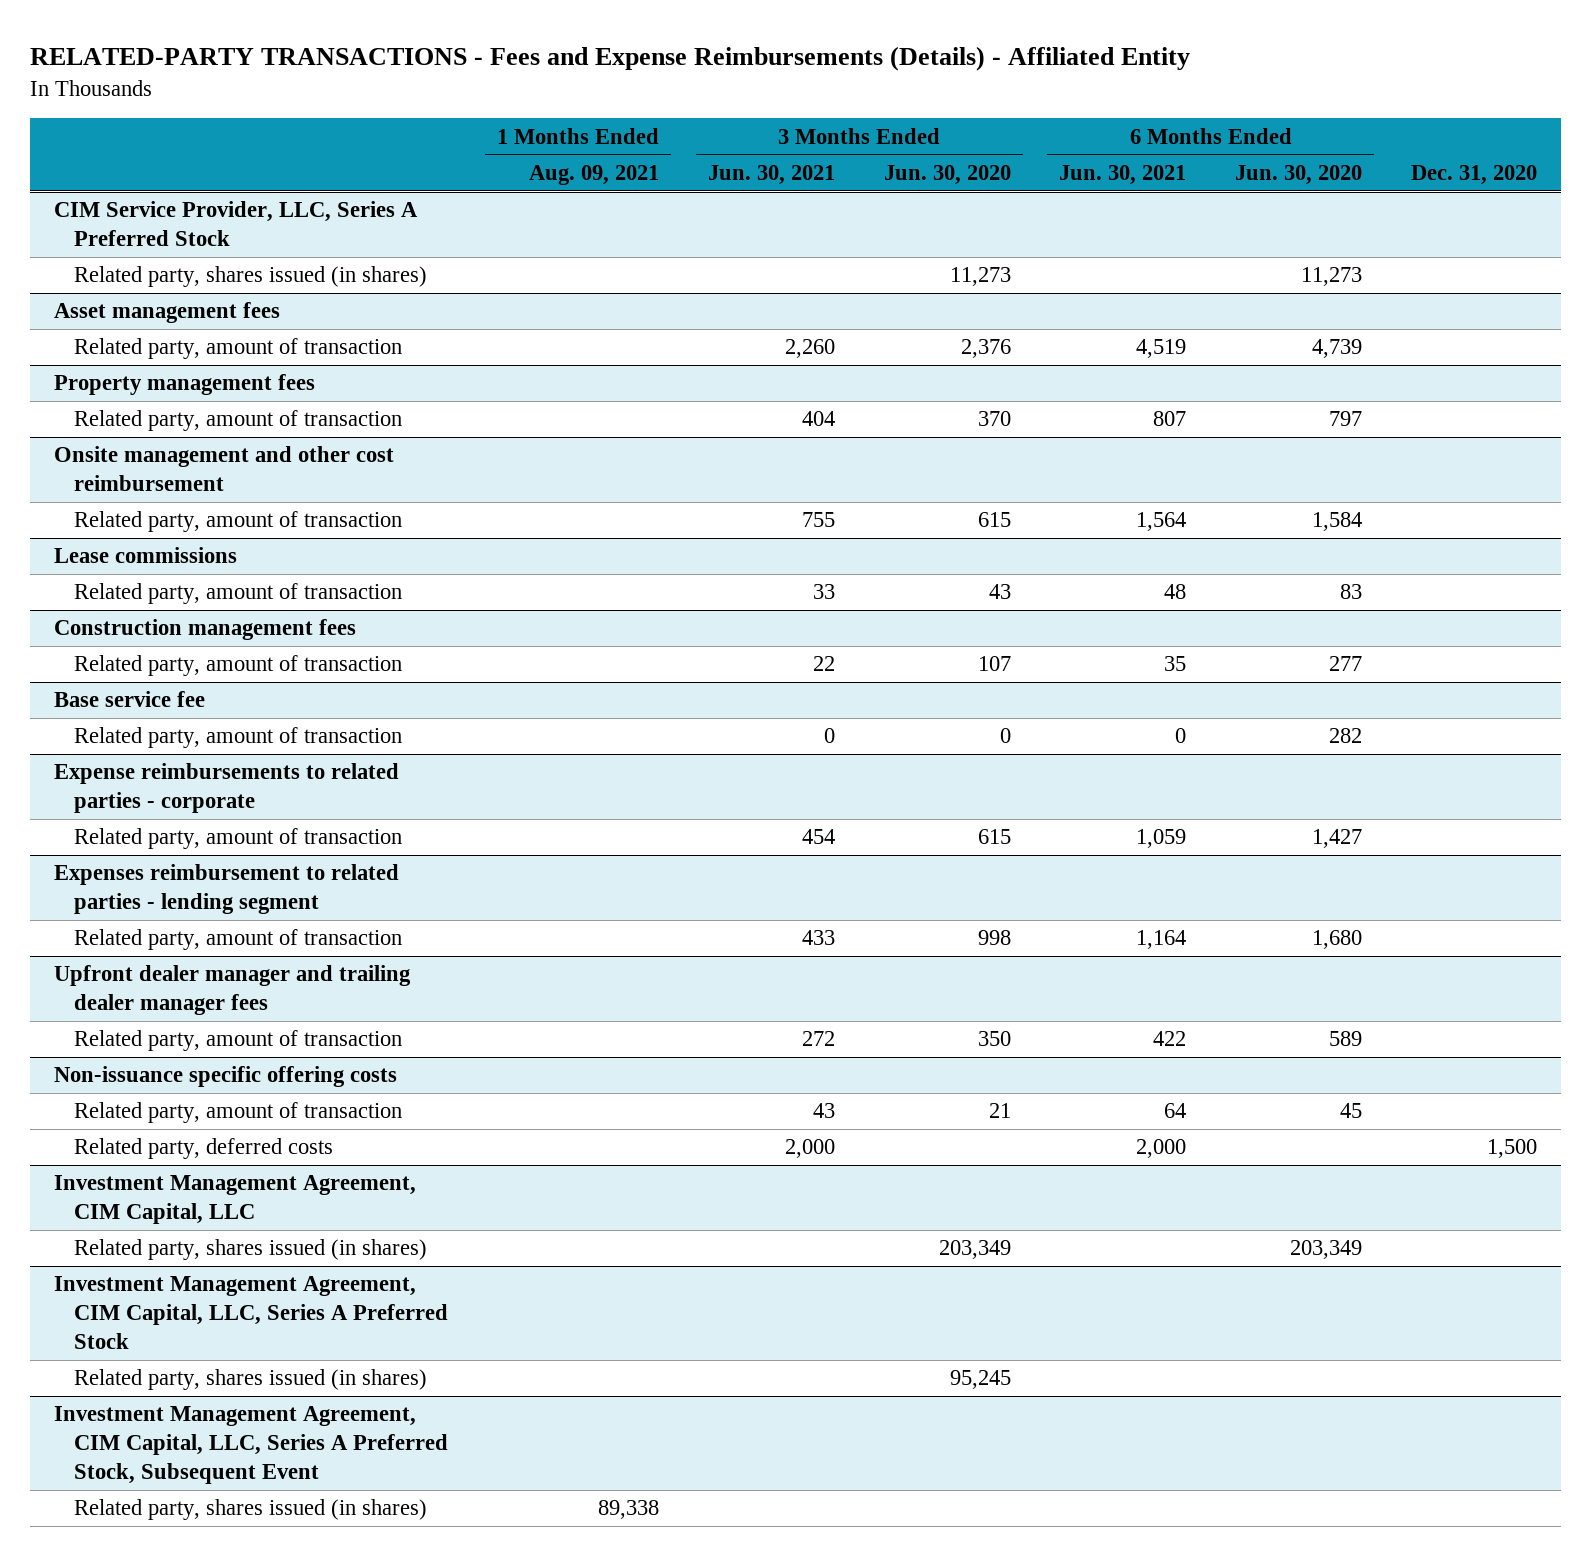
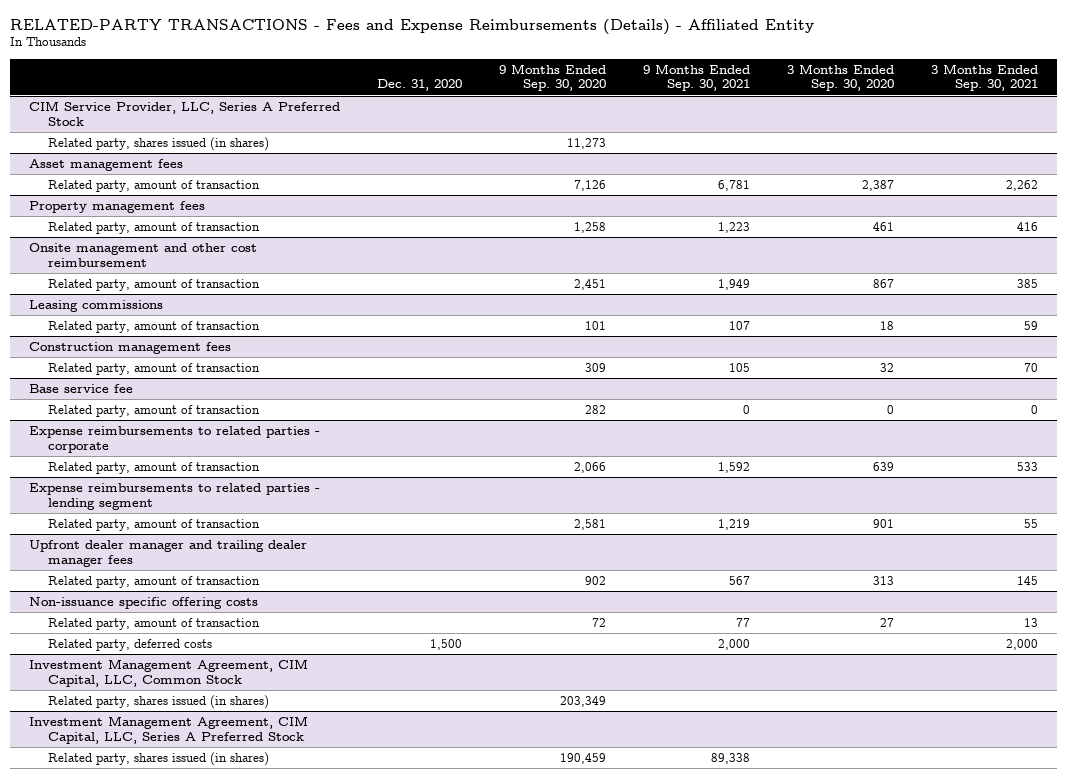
- | 1 Months Ended Aug. 09, 2021 | 3 Months Ended Jun. 30, 2021 | 3 Months Ended Jun. 30, 2020 | 6 Months Ended Jun. 30, 2021 | 6 Months Ended Jun. 30, 2020 | Dec. 31, 2020
+ | Dec. 31, 2020 | 9 Months Ended Sep. 30, 2020 | 9 Months Ended Sep. 30, 2021 | 3 Months Ended Sep. 30, 2020 | 3 Months Ended Sep. 30, 2021
- Lease commissions
+ Leasing commissions
- Expenses reimbursement to related parties - lending segment
+ Expense reimbursements to related parties - lending segment
- Investment Management Agreement, CIM Capital, LLC
+ Investment Management Agreement, CIM Capital, LLC, Common Stock
- Investment Management Agreement, CIM Capital, LLC, Series A Preferred Stock, Subsequent Event
- Related party, shares issued (in shares) | 89,338 | | | | |

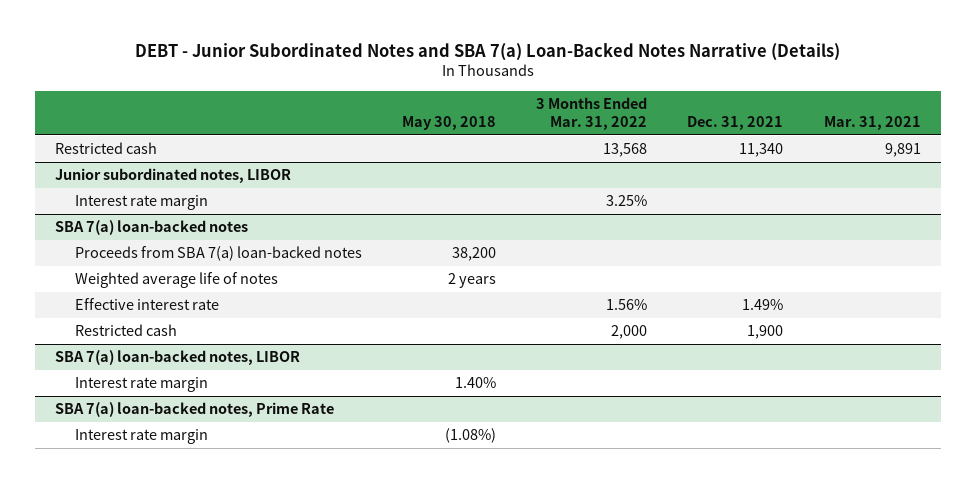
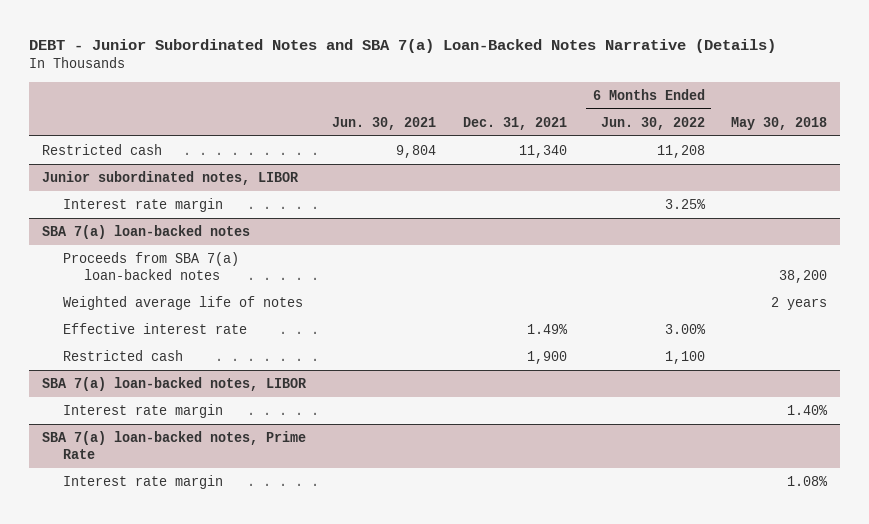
- | May 30, 2018 | 3 Months Ended Mar. 31, 2022 | Dec. 31, 2021 | Mar. 31, 2021
+ | Jun. 30, 2021 | Dec. 31, 2021 | 6 Months Ended Jun. 30, 2022 | May 30, 2018
@ SBA 7(a) loan-backed notes, Prime Rate
- Interest rate margin | (1.08%) | | |
+ Interest rate margin | | | | 1.08%

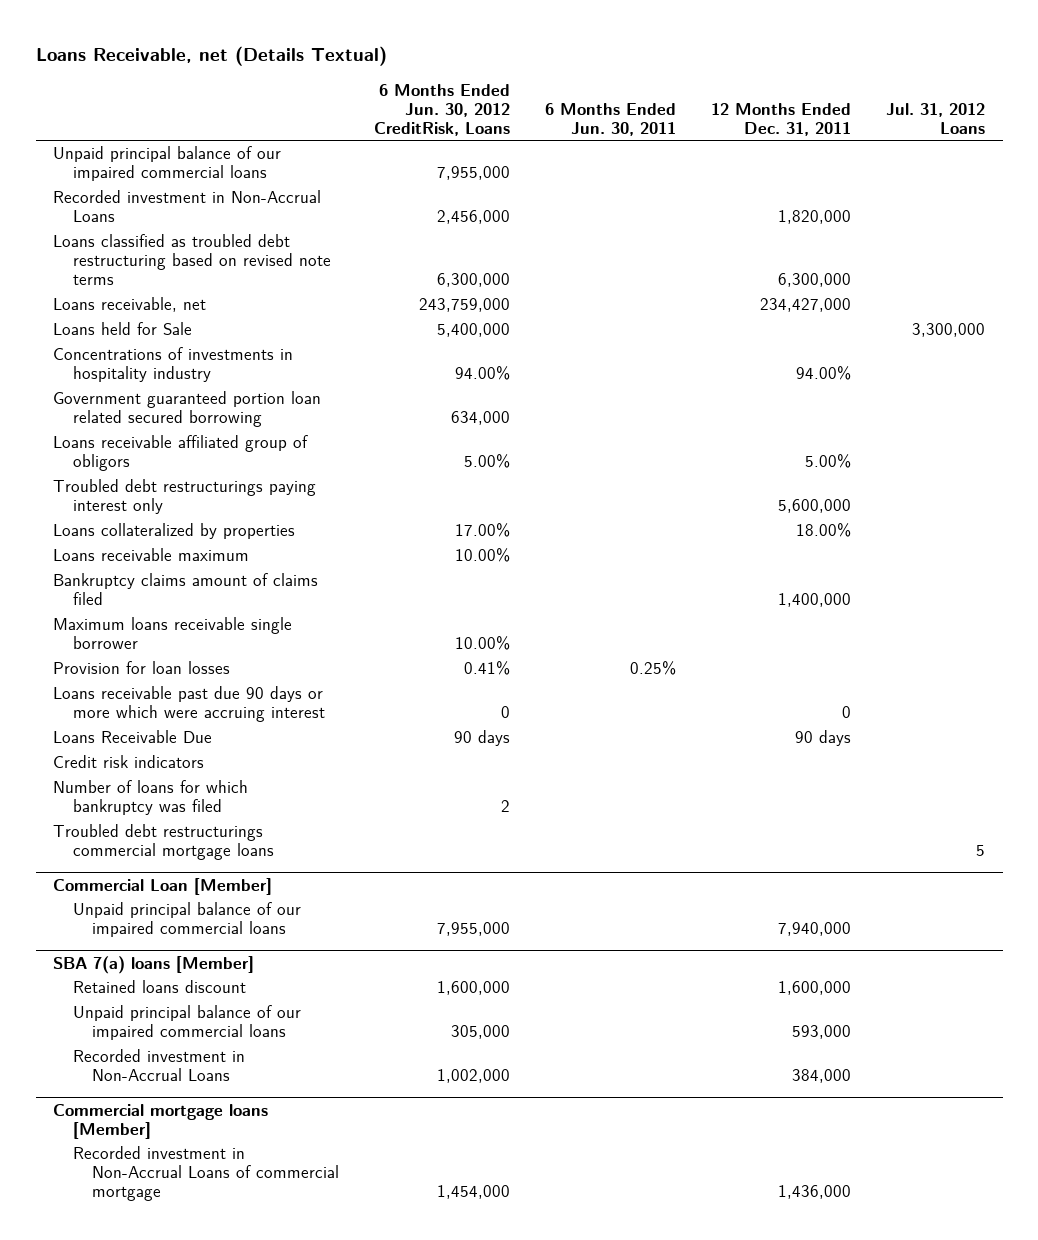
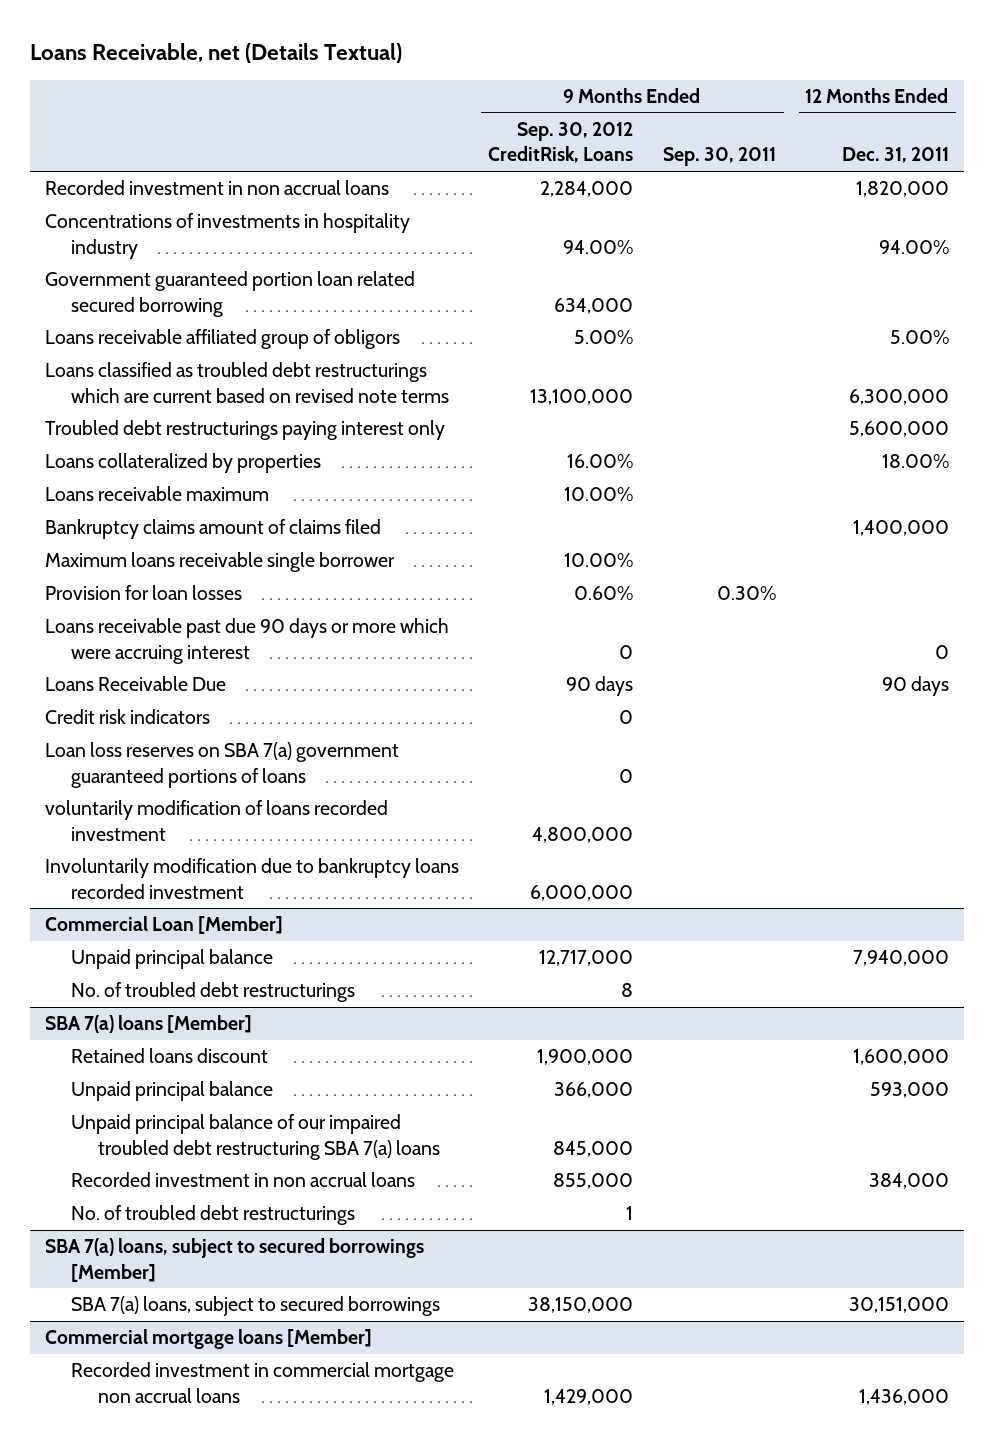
- | 6 Months Ended Jun. 30, 2012 CreditRisk, Loans | 6 Months Ended Jun. 30, 2011 | 12 Months Ended Dec. 31, 2011 | Jul. 31, 2012 Loans
+ | 9 Months Ended Sep. 30, 2012 CreditRisk, Loans | 9 Months Ended Sep. 30, 2011 | 12 Months Ended Dec. 31, 2011
- Unpaid principal balance of our impaired commercial loans | 7,955,000 | | |
- Recorded investment in Non-Accrual Loans | 2,456,000 | | 1,820,000 |
- Loans classified as troubled debt restructuring based on revised note terms | 6,300,000 | | 6,300,000 |
- Loans receivable, net | 243,759,000 | | 234,427,000 |
- Loans held for Sale | 5,400,000 | | | 3,300,000
+ Recorded investment in non accrual loans | 2,284,000 | | 1,820,000
+ Loans classified as troubled debt restructurings which are current based on revised note terms | 13,100,000 | | 6,300,000
- Number of loans for which bankruptcy was filed | 2 | | |
- Troubled debt restructurings commercial mortgage loans | | | | 5
+ Loan loss reserves on SBA 7(a) government guaranteed portions of loans | 0 | |
+ voluntarily modification of loans recorded investment | 4,800,000 | |
+ Involuntarily modification due to bankruptcy loans recorded investment | 6,000,000 | |
@ Commercial Loan [Member]
- Unpaid principal balance of our impaired commercial loans | 7,955,000 | | 7,940,000 |
+ Unpaid principal balance | 12,717,000 | | 7,940,000
+ No. of troubled debt restructurings | 8 | |
@ SBA 7(a) loans [Member]
- Unpaid principal balance of our impaired commercial loans | 305,000 | | 593,000 |
- Recorded investment in Non-Accrual Loans | 1,002,000 | | 384,000 |
+ Unpaid principal balance | 366,000 | | 593,000
+ Unpaid principal balance of our impaired troubled debt restructuring SBA 7(a) loans | 845,000 | |
+ Recorded investment in non accrual loans | 855,000 | | 384,000
+ No. of troubled debt restructurings | 1 | |
+ SBA 7(a) loans, subject to secured borrowings [Member]
+ SBA 7(a) loans, subject to secured borrowings | 38,150,000 | | 30,151,000
@ Commercial mortgage loans [Member]
- Recorded investment in Non-Accrual Loans of commercial mortgage | 1,454,000 | | 1,436,000 |
+ Recorded investment in commercial mortgage non accrual loans | 1,429,000 | | 1,436,000

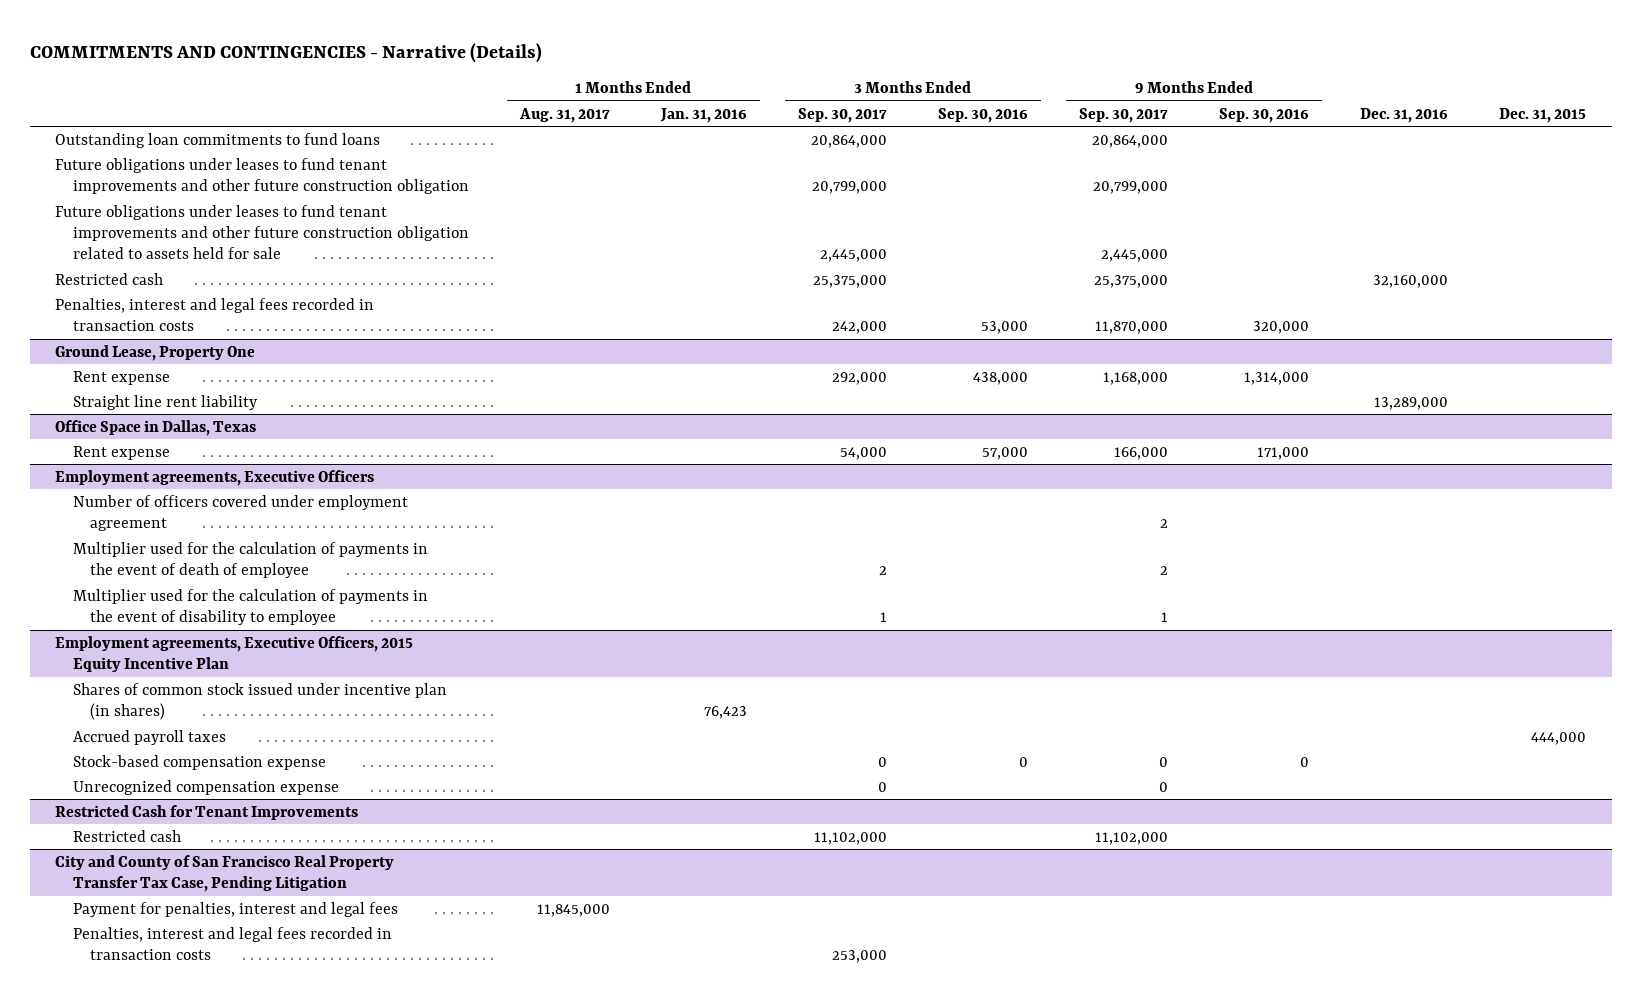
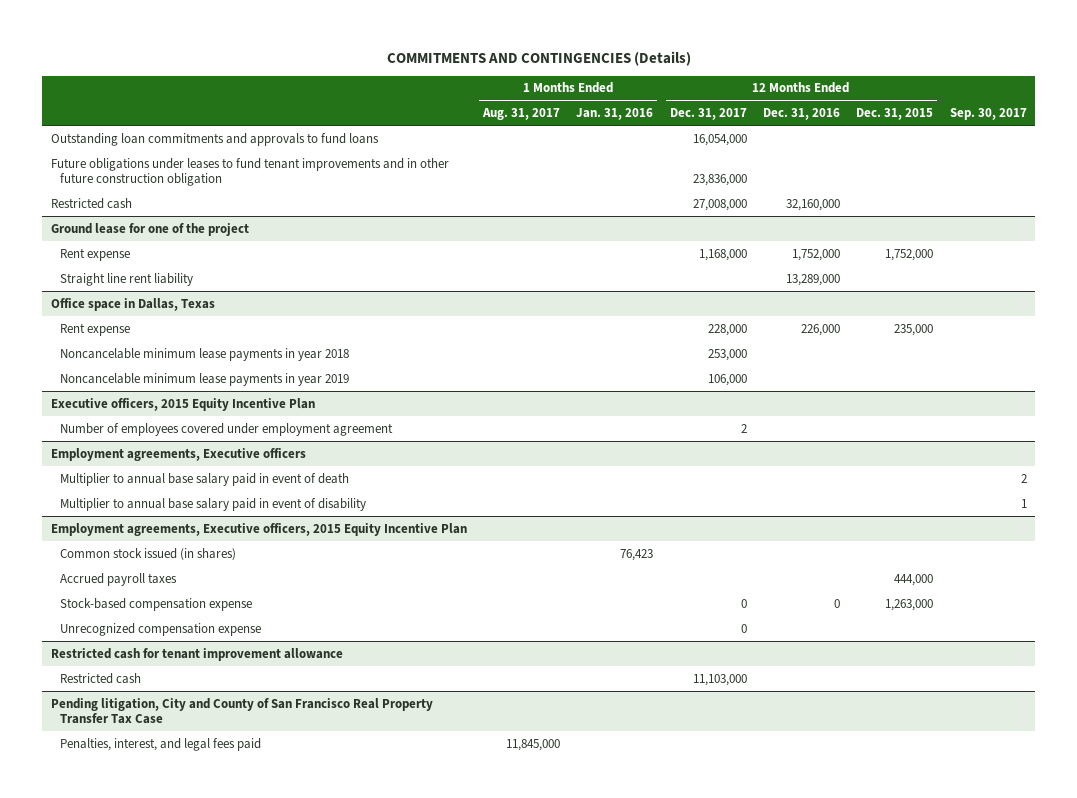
- COMMITMENTS AND CONTINGENCIES - Narrative (Details)
+ COMMITMENTS AND CONTINGENCIES (Details)
- | 1 Months Ended Aug. 31, 2017 | 1 Months Ended Jan. 31, 2016 | 3 Months Ended Sep. 30, 2017 | 3 Months Ended Sep. 30, 2016 | 9 Months Ended Sep. 30, 2017 | 9 Months Ended Sep. 30, 2016 | Dec. 31, 2016 | Dec. 31, 2015
+ | 1 Months Ended Aug. 31, 2017 | 1 Months Ended Jan. 31, 2016 | 12 Months Ended Dec. 31, 2017 | 12 Months Ended Dec. 31, 2016 | 12 Months Ended Dec. 31, 2015 | Sep. 30, 2017
- Outstanding loan commitments to fund loans | | | 20,864,000 | | 20,864,000 | | |
- Future obligations under leases to fund tenant improvements and other future construction obligation | | | 20,799,000 | | 20,799,000 | | |
- Future obligations under leases to fund tenant improvements and other future construction obligation related to assets held for sale | | | 2,445,000 | | 2,445,000 | | |
+ Outstanding loan commitments and approvals to fund loans | | | 16,054,000 | | |
+ Future obligations under leases to fund tenant improvements and in other future construction obligation | | | 23,836,000 | | |
- Penalties, interest and legal fees recorded in transaction costs | | | 242,000 | 53,000 | 11,870,000 | 320,000 | |
- Ground Lease, Property One
+ Ground lease for one of the project
- Office Space in Dallas, Texas
+ Office space in Dallas, Texas
- Employment agreements, Executive Officers
- Number of officers covered under employment agreement | | | | | 2 | | |
- Multiplier used for the calculation of payments in the event of death of employee | | | 2 | | 2 | | |
- Multiplier used for the calculation of payments in the event of disability to employee | | | 1 | | 1 | | |
- Employment agreements, Executive Officers, 2015 Equity Incentive Plan
- Shares of common stock issued under incentive plan (in shares) | | 76,423 | | | | | |
+ Noncancelable minimum lease payments in year 2018 | | | 253,000 | | |
+ Noncancelable minimum lease payments in year 2019 | | | 106,000 | | |
+ Executive officers, 2015 Equity Incentive Plan
+ Number of employees covered under employment agreement | | | 2 | | |
+ Employment agreements, Executive officers
+ Multiplier to annual base salary paid in event of death | | | | | | 2
+ Multiplier to annual base salary paid in event of disability | | | | | | 1
+ Employment agreements, Executive officers, 2015 Equity Incentive Plan
+ Common stock issued (in shares) | | 76,423 | | | |
- Restricted Cash for Tenant Improvements
+ Restricted cash for tenant improvement allowance
- City and County of San Francisco Real Property Transfer Tax Case, Pending Litigation
- Payment for penalties, interest and legal fees | 11,845,000 | | | | | | |
- Penalties, interest and legal fees recorded in transaction costs | | | 253,000 | | | | |
+ Pending litigation, City and County of San Francisco Real Property Transfer Tax Case
+ Penalties, interest, and legal fees paid | 11,845,000 | | | | |

